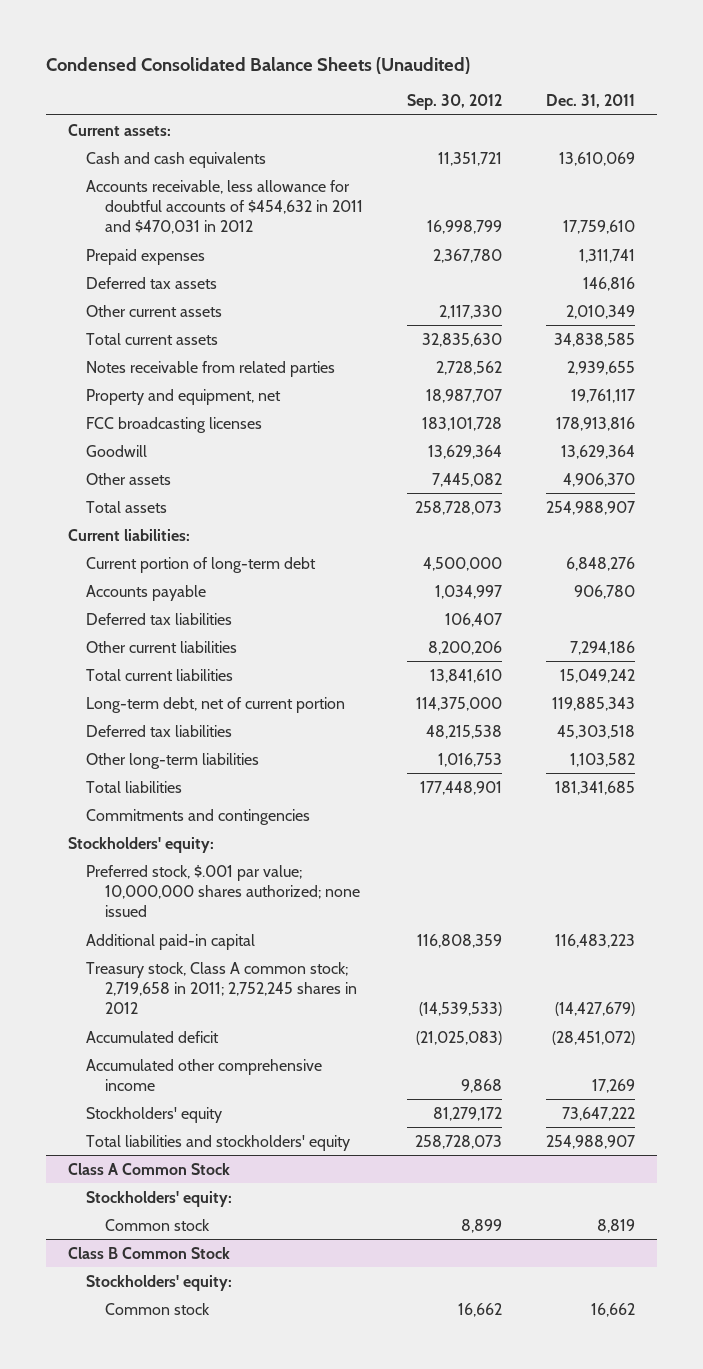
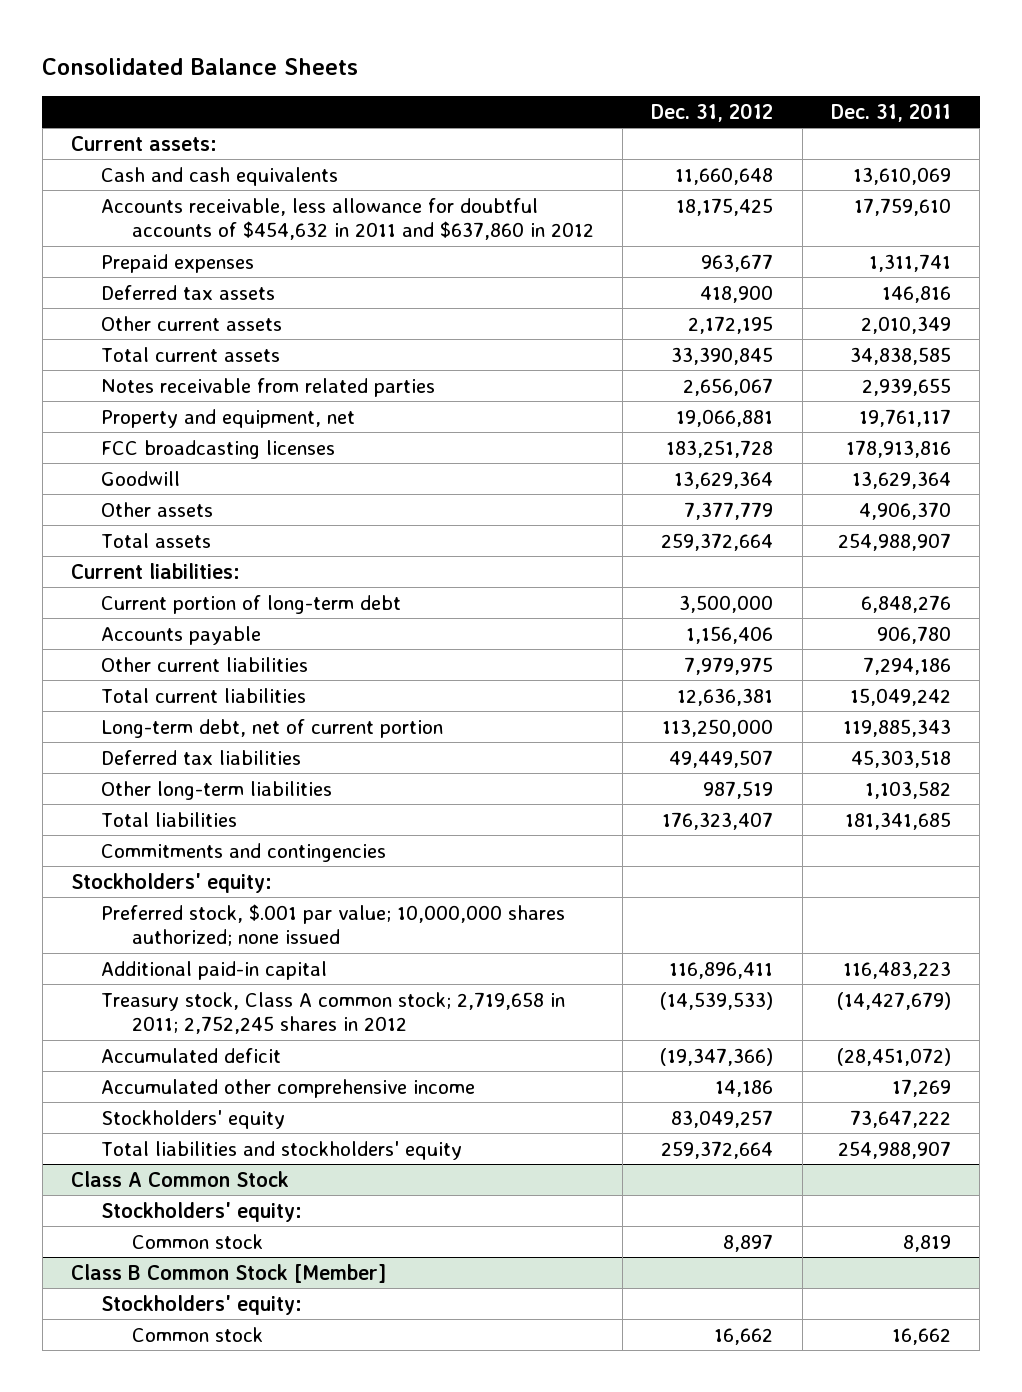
- Condensed Consolidated Balance Sheets (Unaudited)
+ Consolidated Balance Sheets
- | Sep. 30, 2012 | Dec. 31, 2011
+ | Dec. 31, 2012 | Dec. 31, 2011
- Accounts receivable, less allowance for doubtful accounts of $454,632 in 2011 and $470,031 in 2012 | 16,998,799 | 17,759,610
+ Accounts receivable, less allowance for doubtful accounts of $454,632 in 2011 and $637,860 in 2012 | 18,175,425 | 17,759,610
- Deferred tax liabilities | 106,407 |
- Class B Common Stock
+ Class B Common Stock [Member]

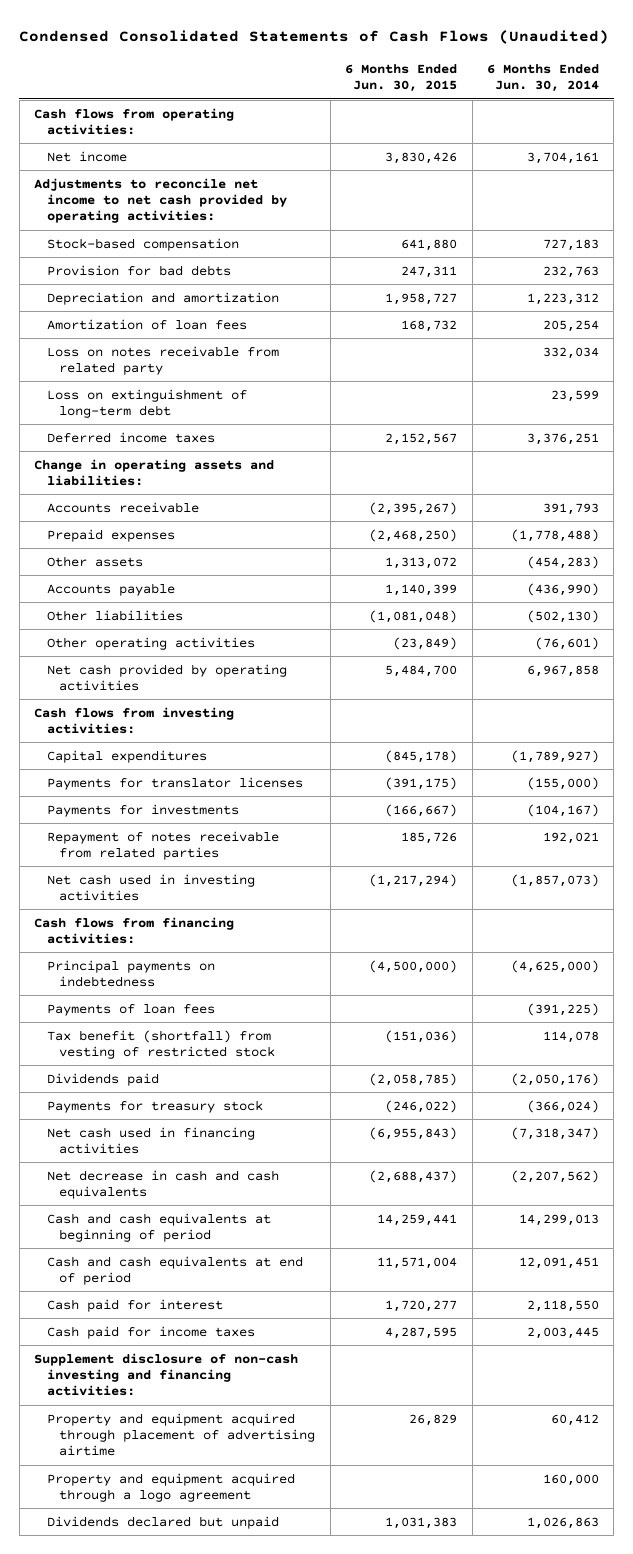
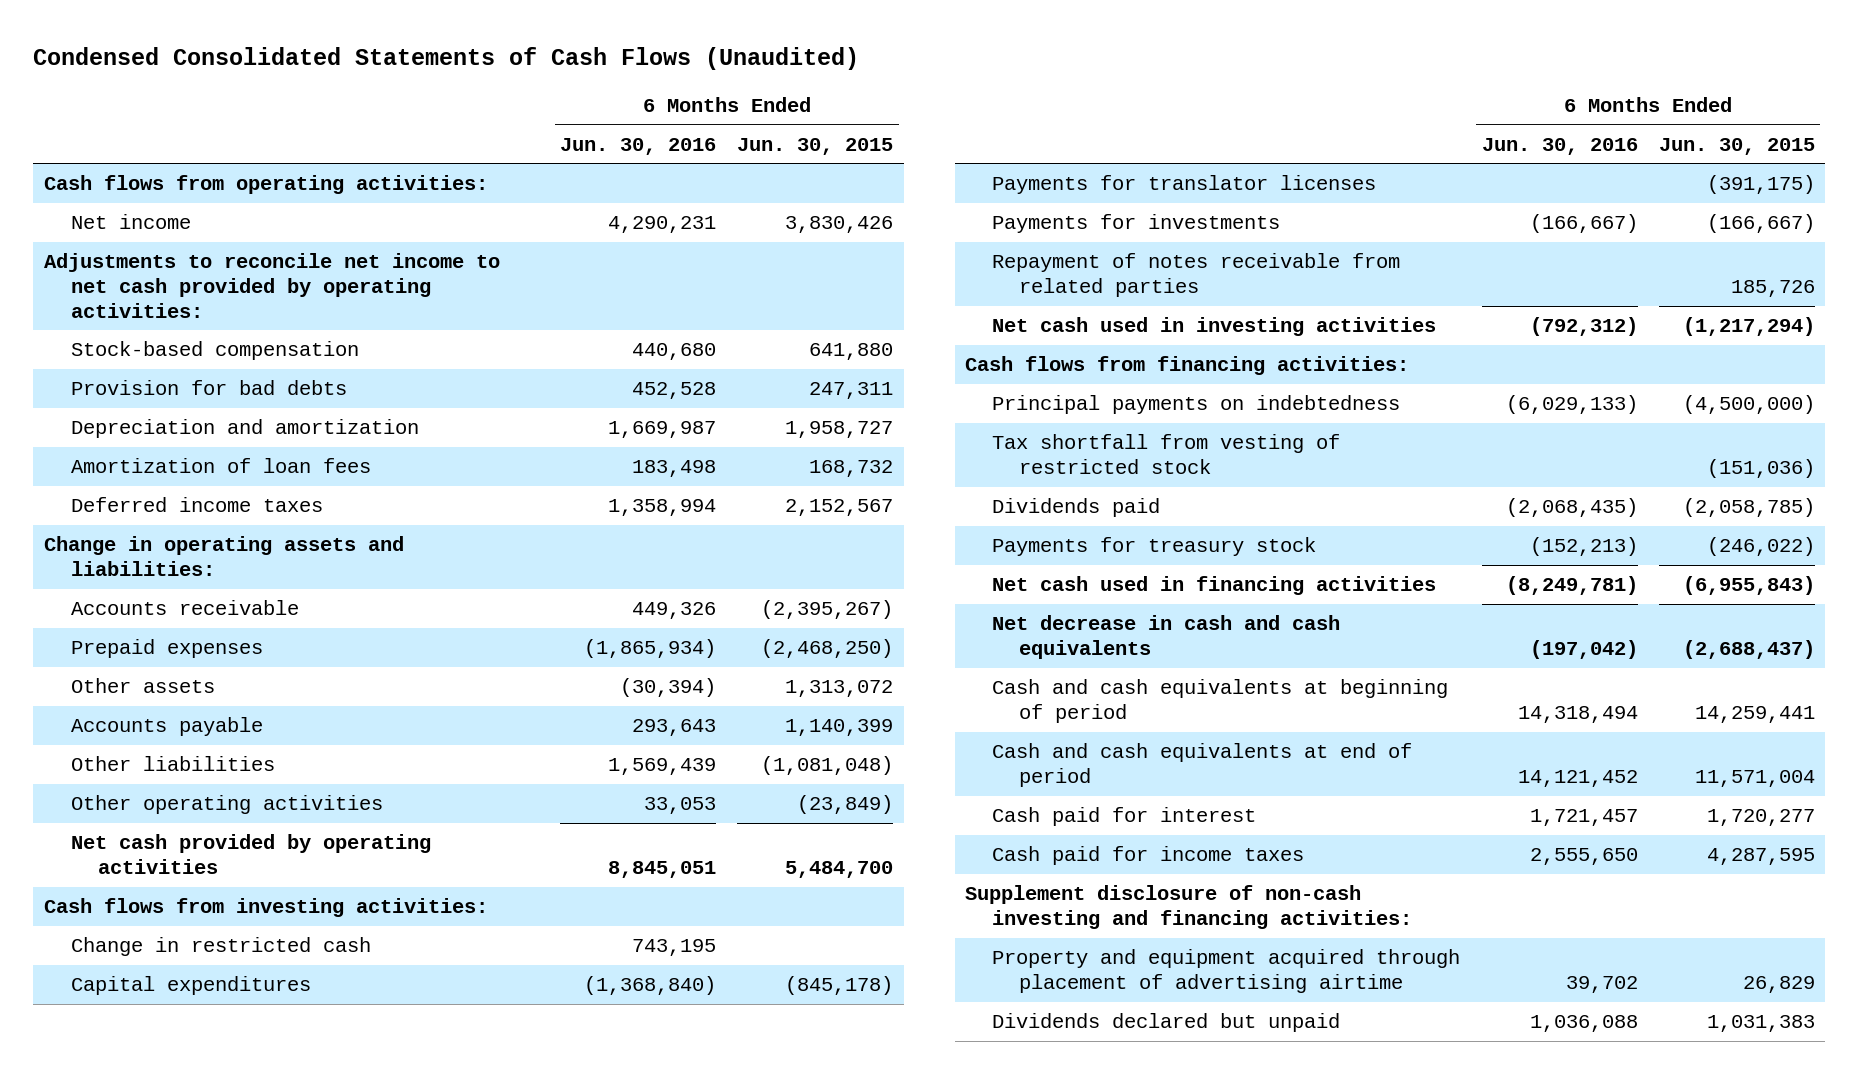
- | 6 Months Ended Jun. 30, 2015 | 6 Months Ended Jun. 30, 2014
+ | 6 Months Ended Jun. 30, 2016 | 6 Months Ended Jun. 30, 2015
- Loss on notes receivable from related party | | 332,034
- Loss on extinguishment of long-term debt | | 23,599
+ Change in restricted cash | 743,195 |
- Payments of loan fees | | (391,225)
- Tax benefit (shortfall) from vesting of restricted stock | (151,036) | 114,078
+ Tax shortfall from vesting of restricted stock | | (151,036)
- Property and equipment acquired through a logo agreement | | 160,000

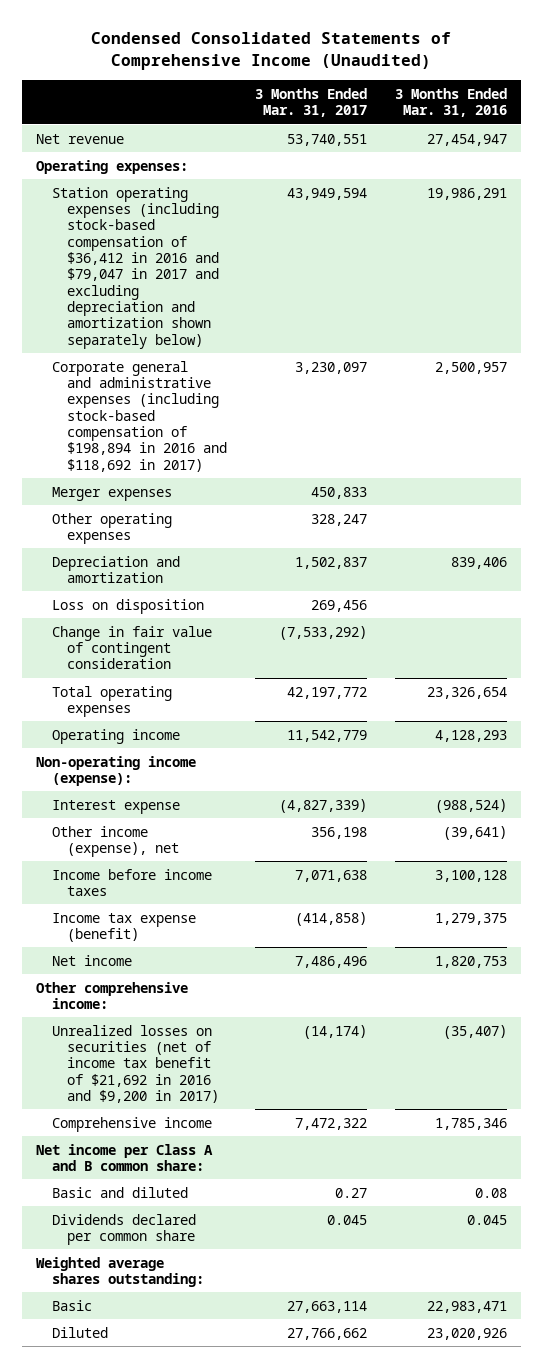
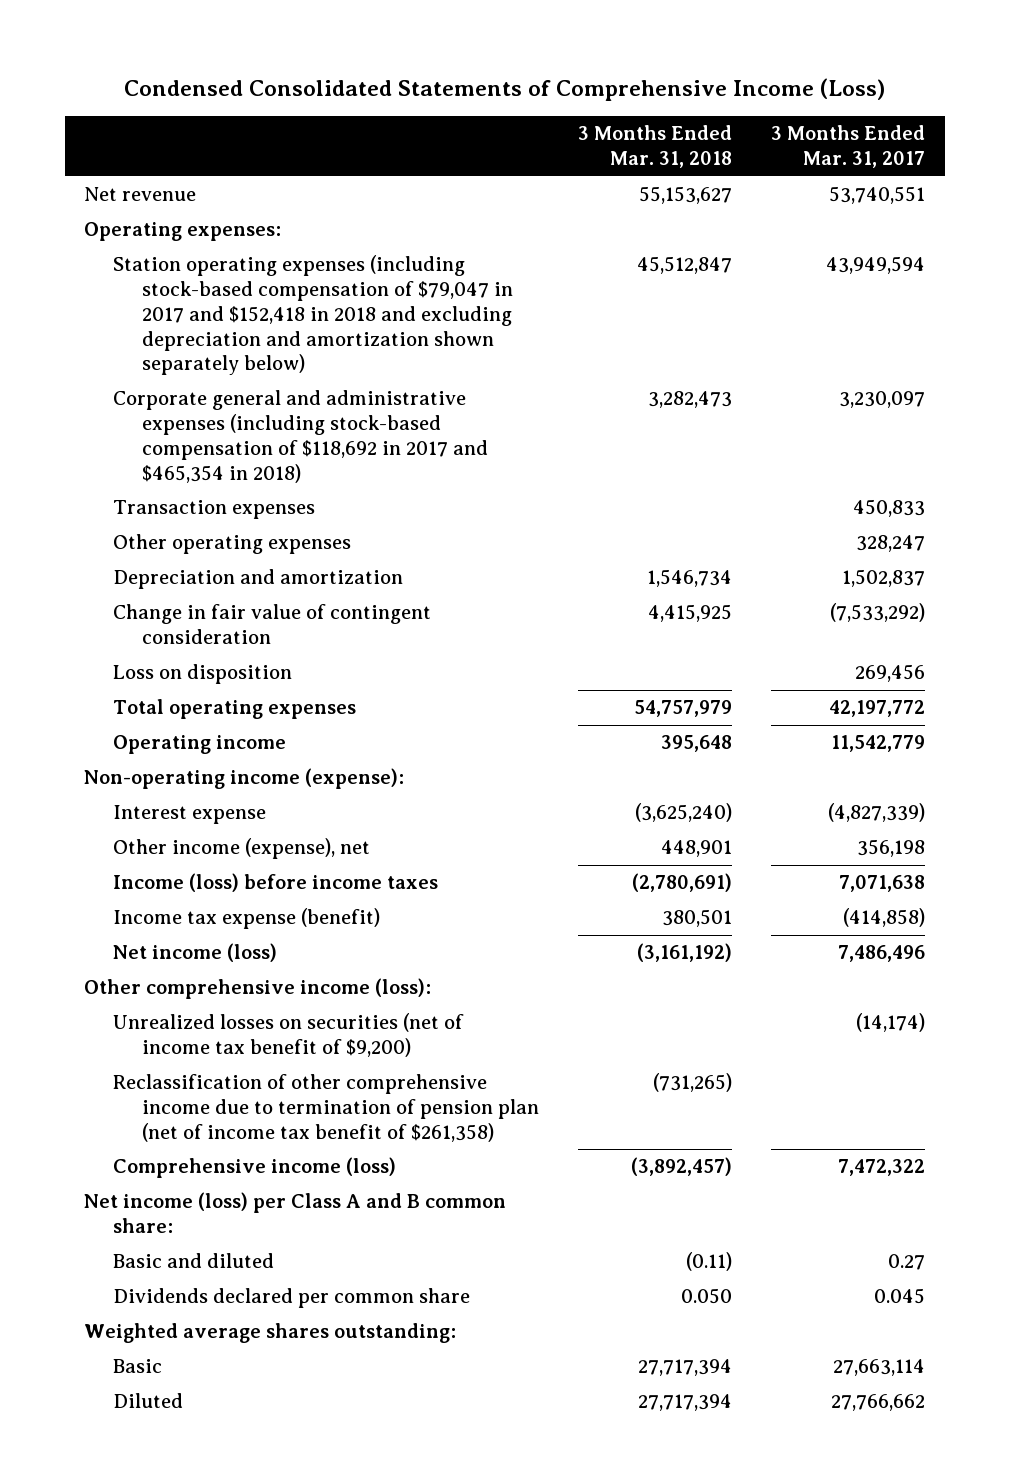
- Condensed Consolidated Statements of Comprehensive Income (Unaudited)
+ Condensed Consolidated Statements of Comprehensive Income (Loss)
- | 3 Months Ended Mar. 31, 2017 | 3 Months Ended Mar. 31, 2016
+ | 3 Months Ended Mar. 31, 2018 | 3 Months Ended Mar. 31, 2017
- Station operating expenses (including stock-based compensation of $36,412 in 2016 and $79,047 in 2017 and excluding depreciation and amortization shown separately below) | 43,949,594 | 19,986,291
- Corporate general and administrative expenses (including stock-based compensation of $198,894 in 2016 and $118,692 in 2017) | 3,230,097 | 2,500,957
- Merger expenses | 450,833 |
+ Station operating expenses (including stock-based compensation of $79,047 in 2017 and $152,418 in 2018 and excluding depreciation and amortization shown separately below) | 45,512,847 | 43,949,594
+ Corporate general and administrative expenses (including stock-based compensation of $118,692 in 2017 and $465,354 in 2018) | 3,282,473 | 3,230,097
+ Transaction expenses | | 450,833
moved down: Loss on disposition | | 269,456
- Income before income taxes | 7,071,638 | 3,100,128
+ Income (loss) before income taxes | (2,780,691) | 7,071,638
- Net income | 7,486,496 | 1,820,753
- Other comprehensive income:
- Unrealized losses on securities (net of income tax benefit of $21,692 in 2016 and $9,200 in 2017) | (14,174) | (35,407)
- Comprehensive income | 7,472,322 | 1,785,346
- Net income per Class A and B common share:
+ Net income (loss) | (3,161,192) | 7,486,496
+ Other comprehensive income (loss):
+ Unrealized losses on securities (net of income tax benefit of $9,200) | | (14,174)
+ Reclassification of other comprehensive income due to termination of pension plan (net of income tax benefit of $261,358) | (731,265) |
+ Comprehensive income (loss) | (3,892,457) | 7,472,322
+ Net income (loss) per Class A and B common share:

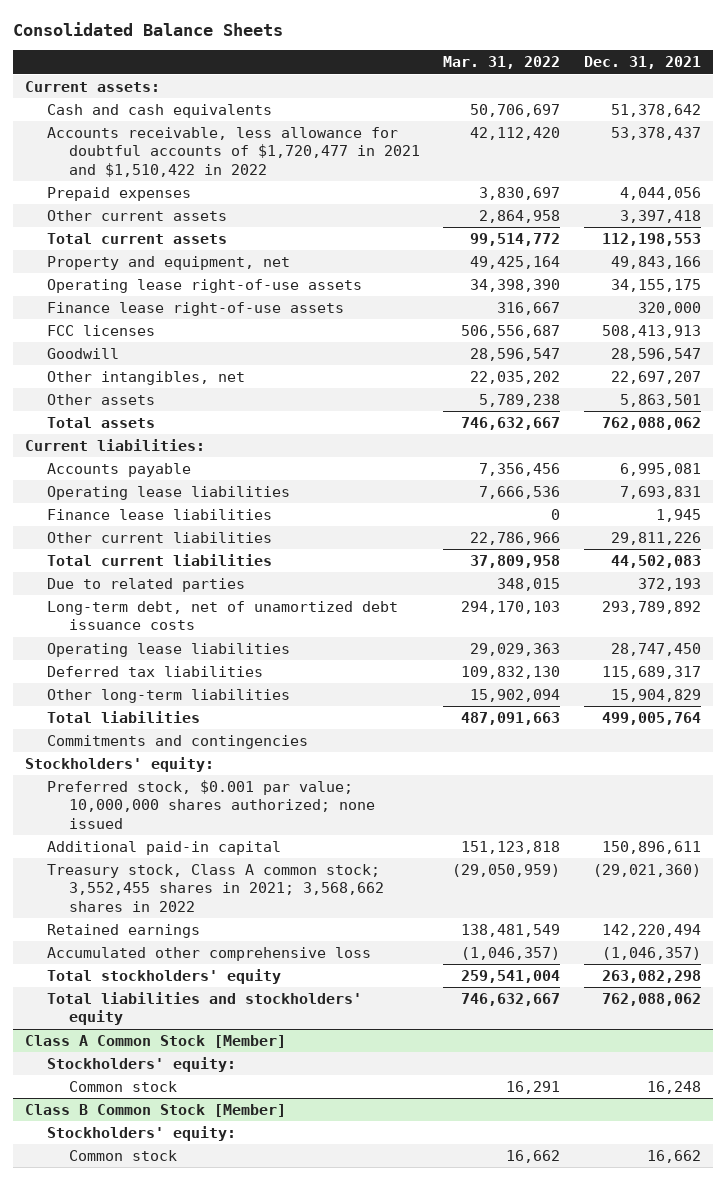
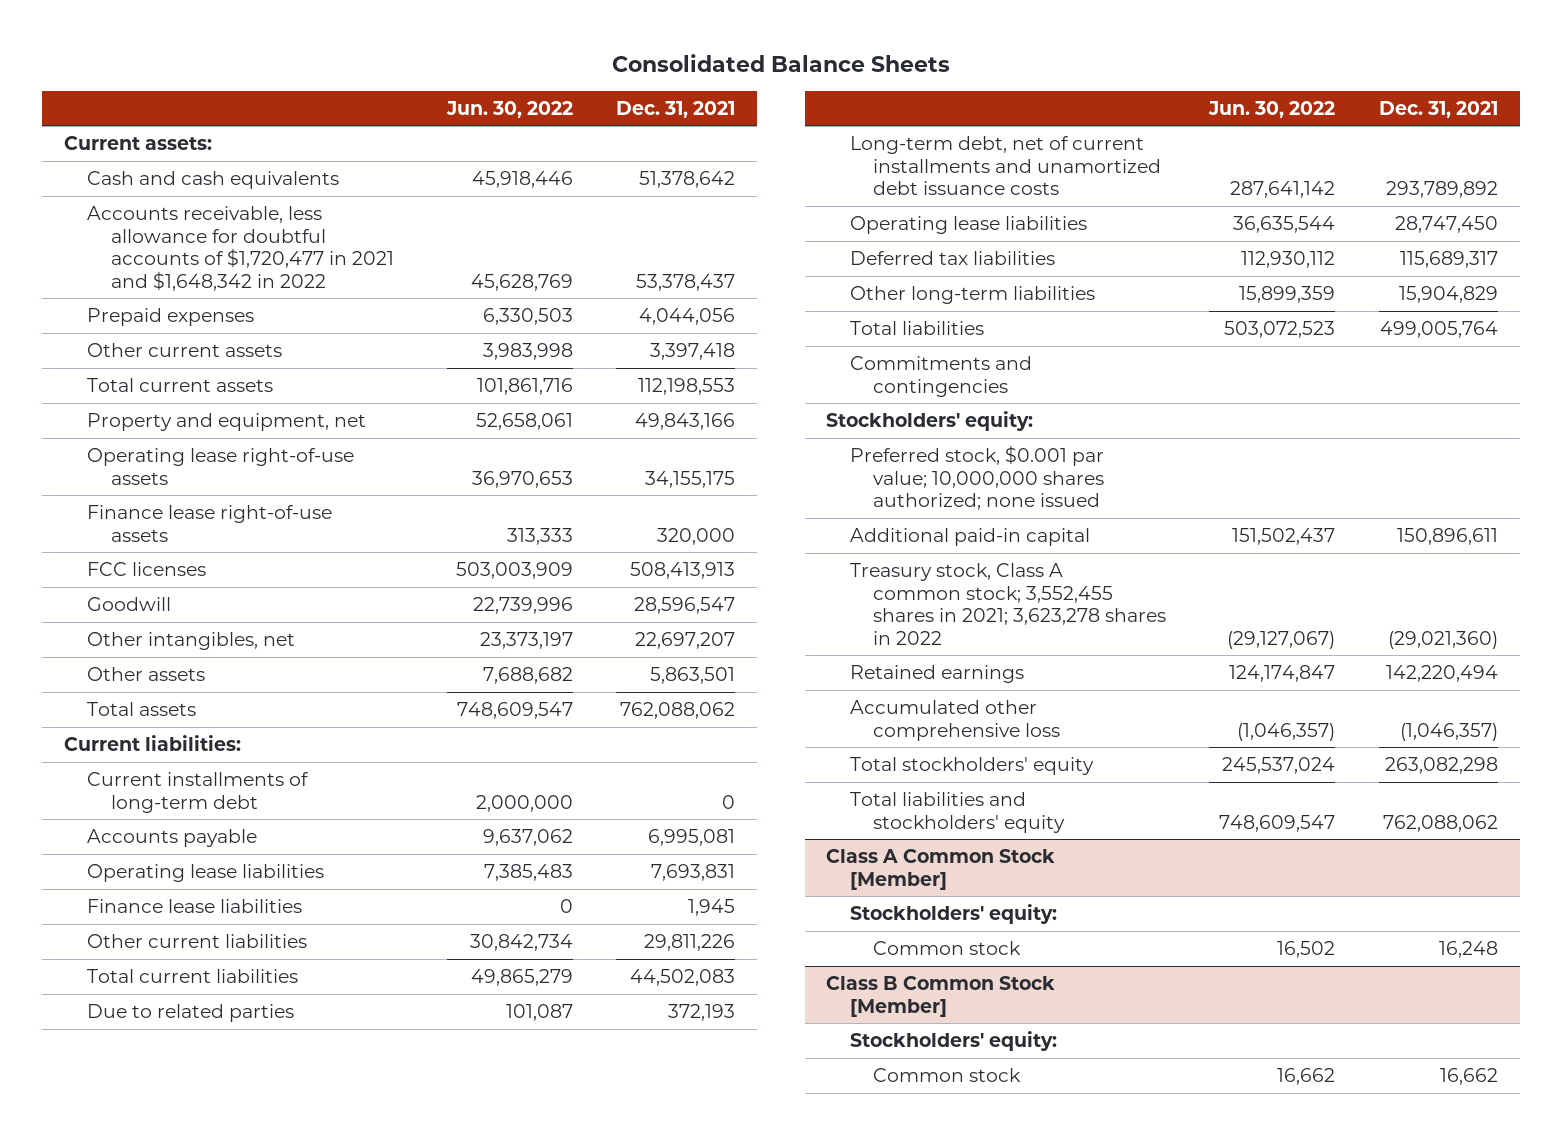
- | Mar. 31, 2022 | Dec. 31, 2021
+ | Jun. 30, 2022 | Dec. 31, 2021
- Accounts receivable, less allowance for doubtful accounts of $1,720,477 in 2021 and $1,510,422 in 2022 | 42,112,420 | 53,378,437
+ Accounts receivable, less allowance for doubtful accounts of $1,720,477 in 2021 and $1,648,342 in 2022 | 45,628,769 | 53,378,437
+ Current installments of long-term debt | 2,000,000 | 0
- Long-term debt, net of unamortized debt issuance costs | 294,170,103 | 293,789,892
+ Long-term debt, net of current installments and unamortized debt issuance costs | 287,641,142 | 293,789,892
- Treasury stock, Class A common stock; 3,552,455 shares in 2021; 3,568,662 shares in 2022 | (29,050,959) | (29,021,360)
+ Treasury stock, Class A common stock; 3,552,455 shares in 2021; 3,623,278 shares in 2022 | (29,127,067) | (29,021,360)

